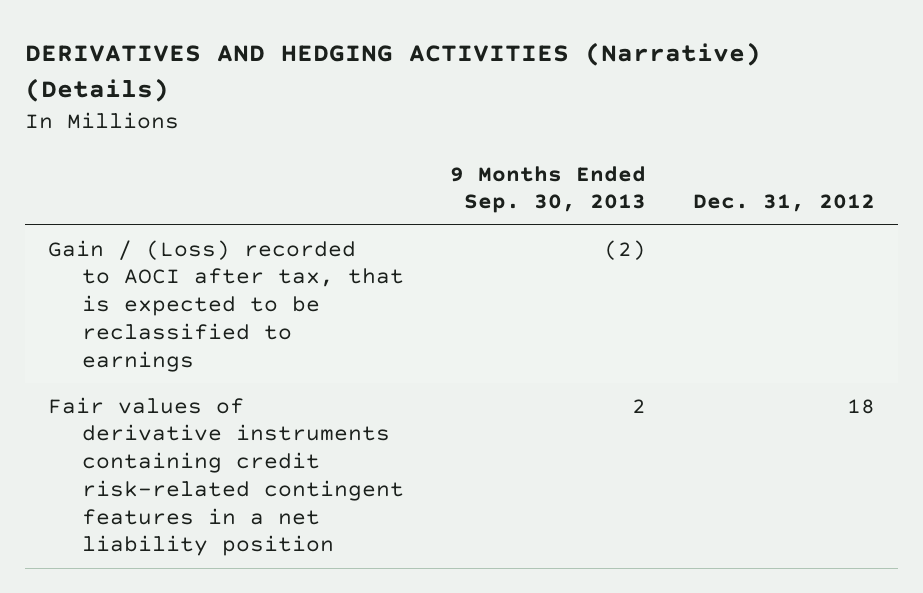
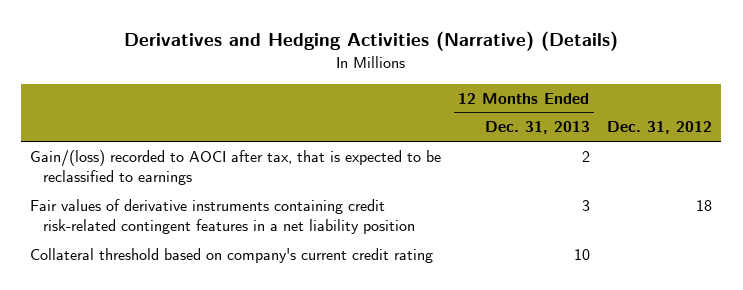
- DERIVATIVES AND HEDGING ACTIVITIES (Narrative) (Details)
+ Derivatives and Hedging Activities (Narrative) (Details)
- | 9 Months Ended Sep. 30, 2013 | Dec. 31, 2012
+ | 12 Months Ended Dec. 31, 2013 | Dec. 31, 2012
- Gain / (Loss) recorded to AOCI after tax, that is expected to be reclassified to earnings | (2) |
+ Gain/(loss) recorded to AOCI after tax, that is expected to be reclassified to earnings | 2 |
+ Collateral threshold based on company's current credit rating | 10 |

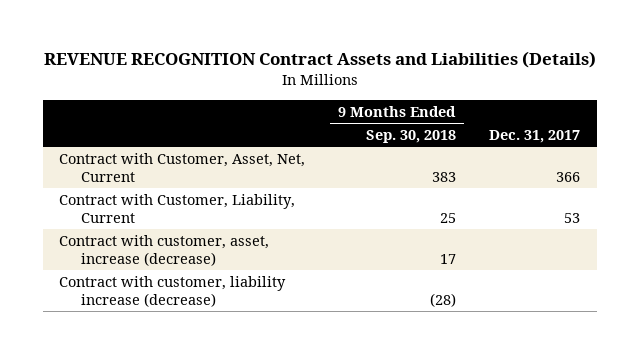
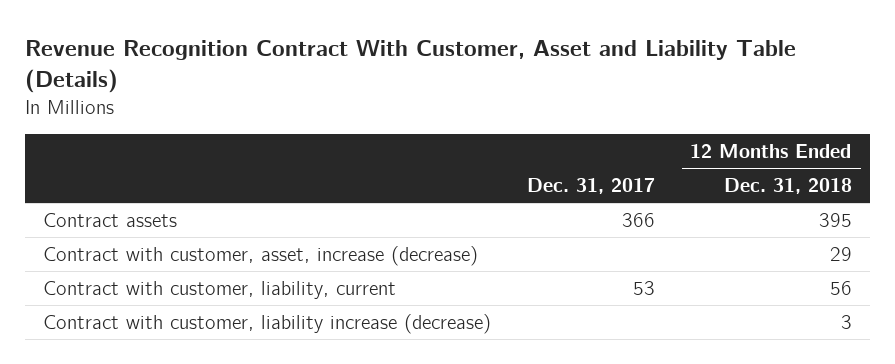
- REVENUE RECOGNITION Contract Assets and Liabilities (Details)
+ Revenue Recognition Contract With Customer, Asset and Liability Table (Details)
- | 9 Months Ended Sep. 30, 2018 | Dec. 31, 2017
+ | Dec. 31, 2017 | 12 Months Ended Dec. 31, 2018
- Contract with Customer, Asset, Net, Current | 383 | 366
- Contract with Customer, Liability, Current | 25 | 53
+ Contract assets | 366 | 395
+ Contract with customer, liability, current | 53 | 56

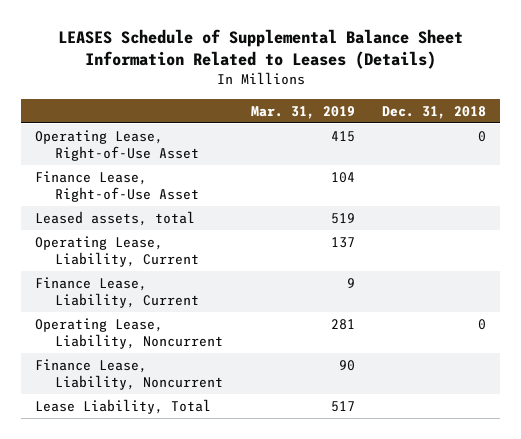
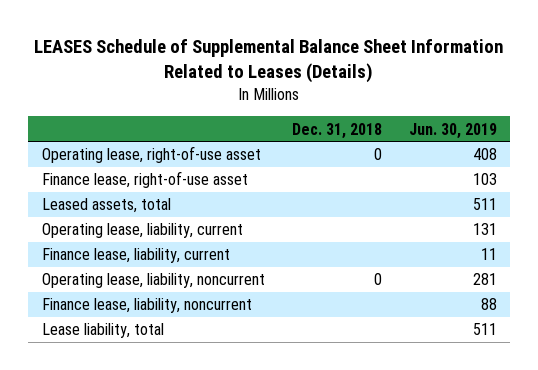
- | Mar. 31, 2019 | Dec. 31, 2018
+ | Dec. 31, 2018 | Jun. 30, 2019
- Operating Lease, Right-of-Use Asset | 415 | 0
- Finance Lease, Right-of-Use Asset | 104 |
+ Operating lease, right-of-use asset | 0 | 408
+ Finance lease, right-of-use asset | | 103
- Operating Lease, Liability, Current | 137 |
- Finance Lease, Liability, Current | 9 |
- Operating Lease, Liability, Noncurrent | 281 | 0
- Finance Lease, Liability, Noncurrent | 90 |
- Lease Liability, Total | 517 |
+ Operating lease, liability, current | | 131
+ Finance lease, liability, current | | 11
+ Operating lease, liability, noncurrent | 0 | 281
+ Finance lease, liability, noncurrent | | 88
+ Lease liability, total | | 511

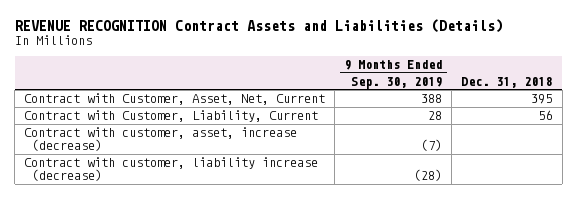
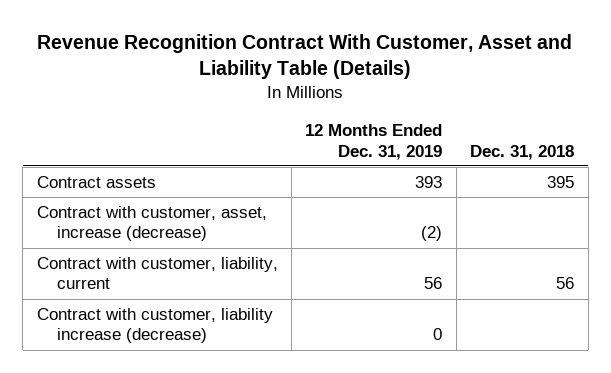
- REVENUE RECOGNITION Contract Assets and Liabilities (Details)
+ Revenue Recognition Contract With Customer, Asset and Liability Table (Details)
- | 9 Months Ended Sep. 30, 2019 | Dec. 31, 2018
+ | 12 Months Ended Dec. 31, 2019 | Dec. 31, 2018
- Contract with Customer, Asset, Net, Current | 388 | 395
- Contract with Customer, Liability, Current | 28 | 56
+ Contract assets | 393 | 395
+ Contract with customer, liability, current | 56 | 56

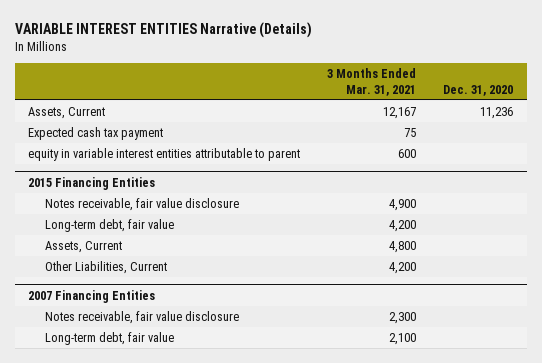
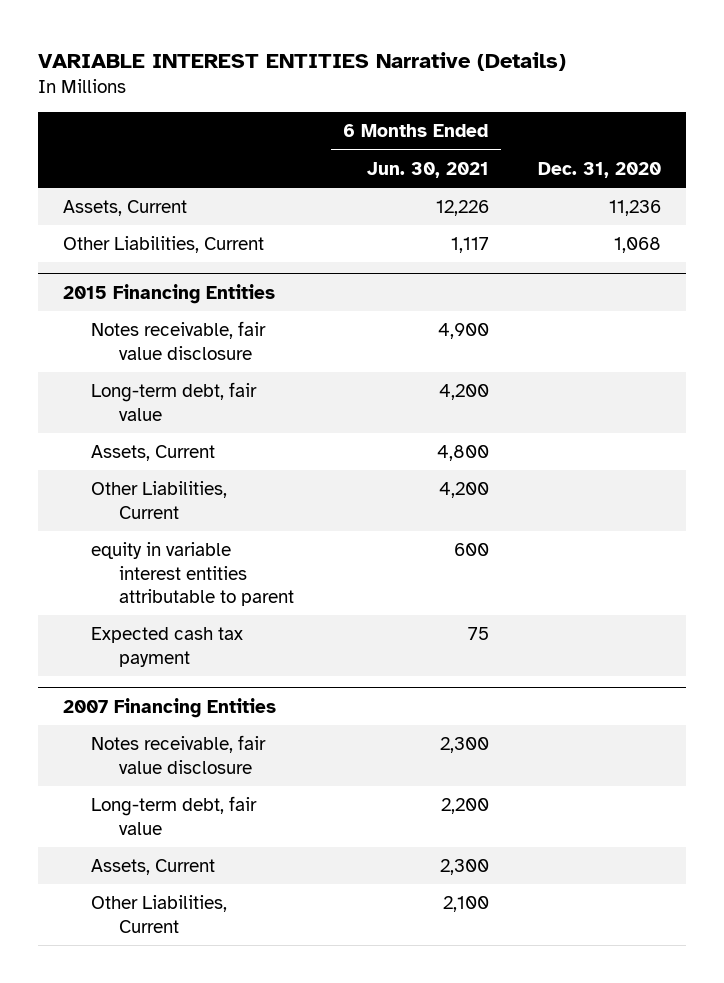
- | 3 Months Ended Mar. 31, 2021 | Dec. 31, 2020
+ | 6 Months Ended Jun. 30, 2021 | Dec. 31, 2020
- Expected cash tax payment | 75 |
- equity in variable interest entities attributable to parent | 600 |
+ Other Liabilities, Current | 1,117 | 1,068
@ 2015 Financing Entities
+ equity in variable interest entities attributable to parent | 600 |
+ Expected cash tax payment | 75 |
@ 2007 Financing Entities
+ Assets, Current | 2,300 |
+ Other Liabilities, Current | 2,100 |

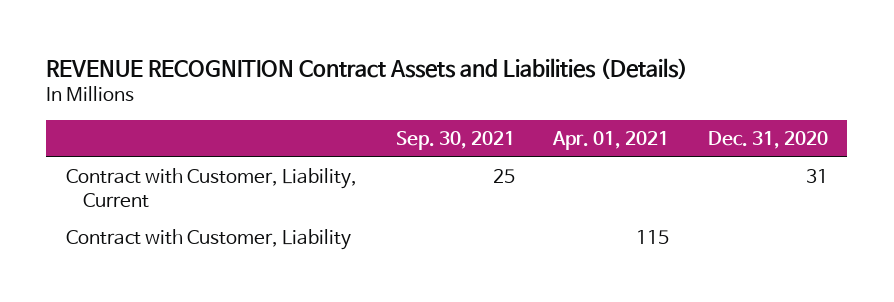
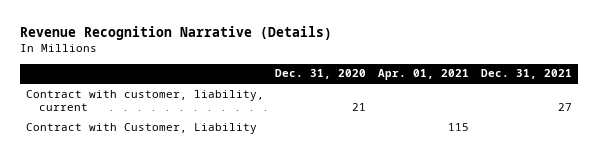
- REVENUE RECOGNITION Contract Assets and Liabilities (Details)
+ Revenue Recognition Narrative (Details)
- | Sep. 30, 2021 | Apr. 01, 2021 | Dec. 31, 2020
+ | Dec. 31, 2020 | Apr. 01, 2021 | Dec. 31, 2021
- Contract with Customer, Liability, Current | 25 | | 31
+ Contract with customer, liability, current | 21 | | 27

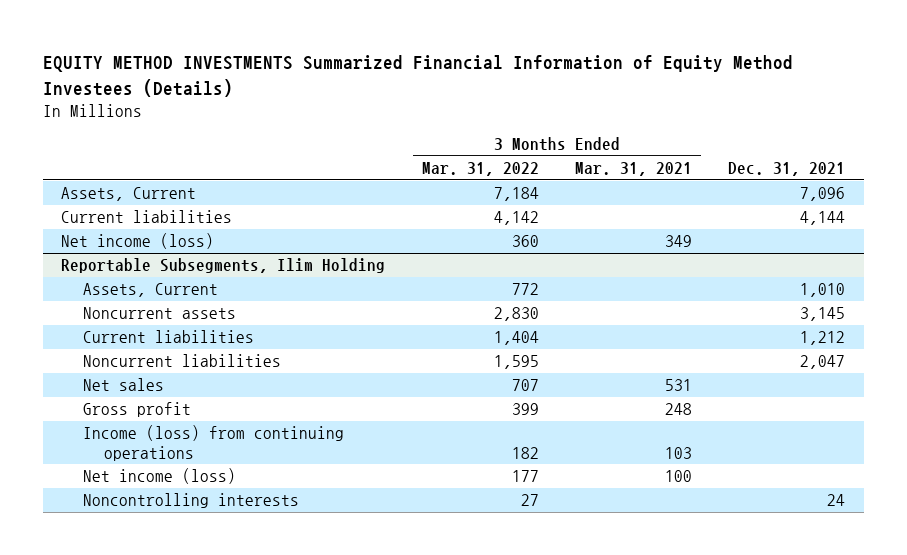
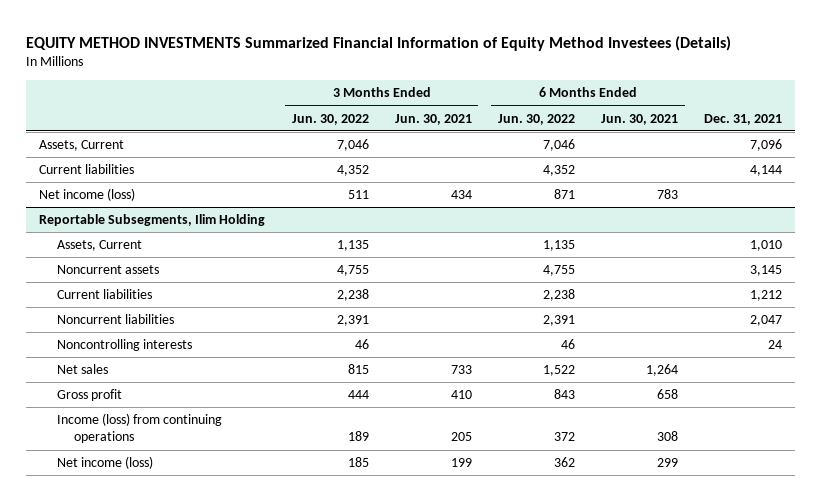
- | 3 Months Ended Mar. 31, 2022 | 3 Months Ended Mar. 31, 2021 | Dec. 31, 2021
+ | 3 Months Ended Jun. 30, 2022 | 3 Months Ended Jun. 30, 2021 | 6 Months Ended Jun. 30, 2022 | 6 Months Ended Jun. 30, 2021 | Dec. 31, 2021
@ Reportable Subsegments, Ilim Holding
moved up: Noncontrolling interests | 46 | | 46 | | 24

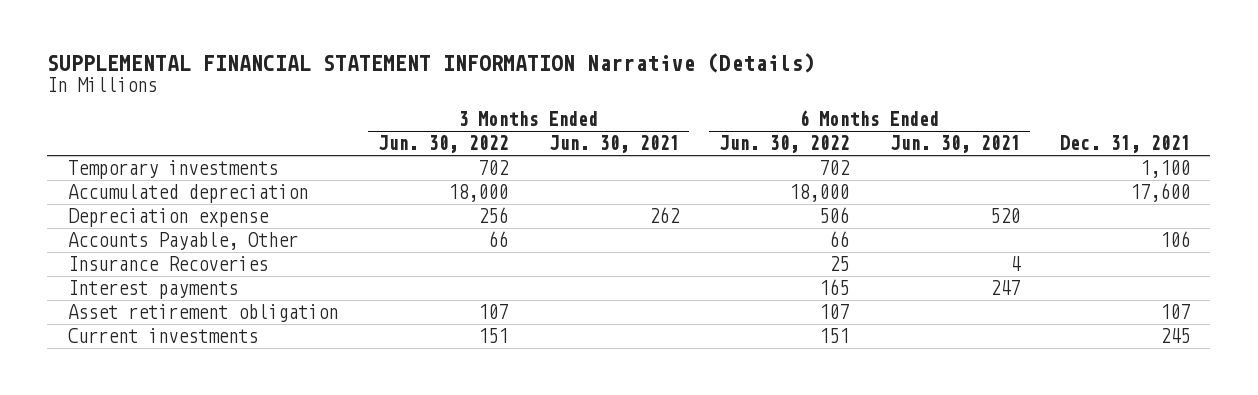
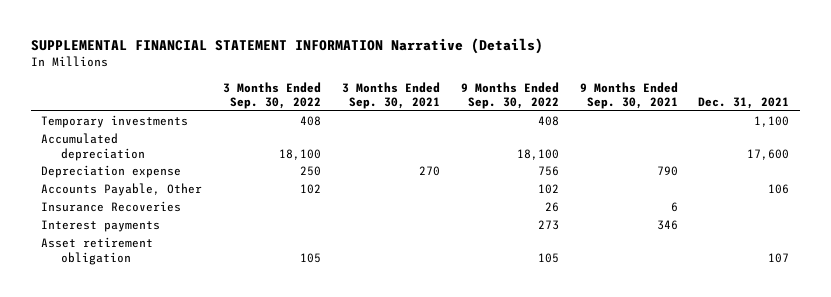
- | 3 Months Ended Jun. 30, 2022 | 3 Months Ended Jun. 30, 2021 | 6 Months Ended Jun. 30, 2022 | 6 Months Ended Jun. 30, 2021 | Dec. 31, 2021
+ | 3 Months Ended Sep. 30, 2022 | 3 Months Ended Sep. 30, 2021 | 9 Months Ended Sep. 30, 2022 | 9 Months Ended Sep. 30, 2021 | Dec. 31, 2021
- Current investments | 151 | | 151 | | 245

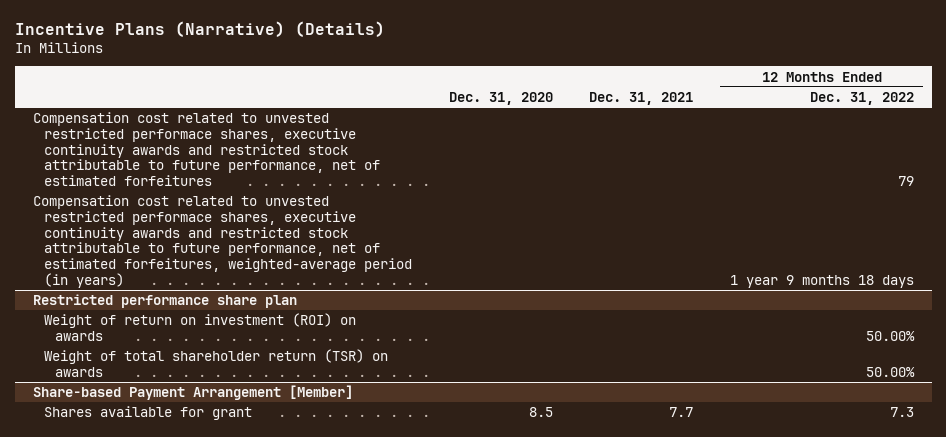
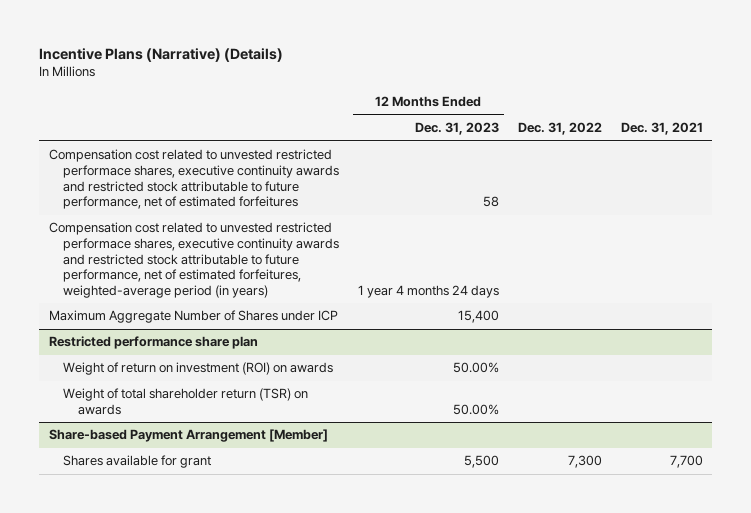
- | Dec. 31, 2020 | Dec. 31, 2021 | 12 Months Ended Dec. 31, 2022
+ | 12 Months Ended Dec. 31, 2023 | Dec. 31, 2022 | Dec. 31, 2021
+ Maximum Aggregate Number of Shares under ICP | 15,400 | |
@ Share-based Payment Arrangement [Member]
- Shares available for grant | 8.5 | 7.7 | 7.3
+ Shares available for grant | 5,500 | 7,300 | 7,700

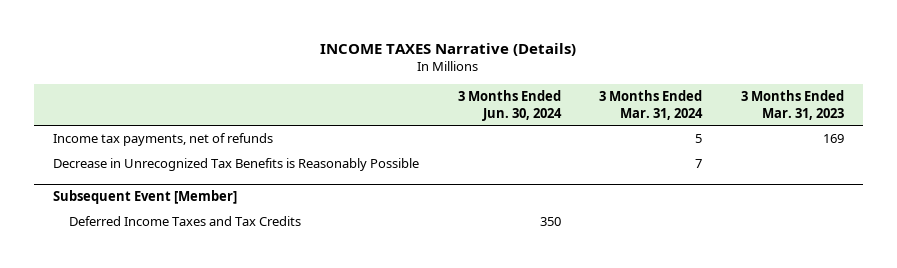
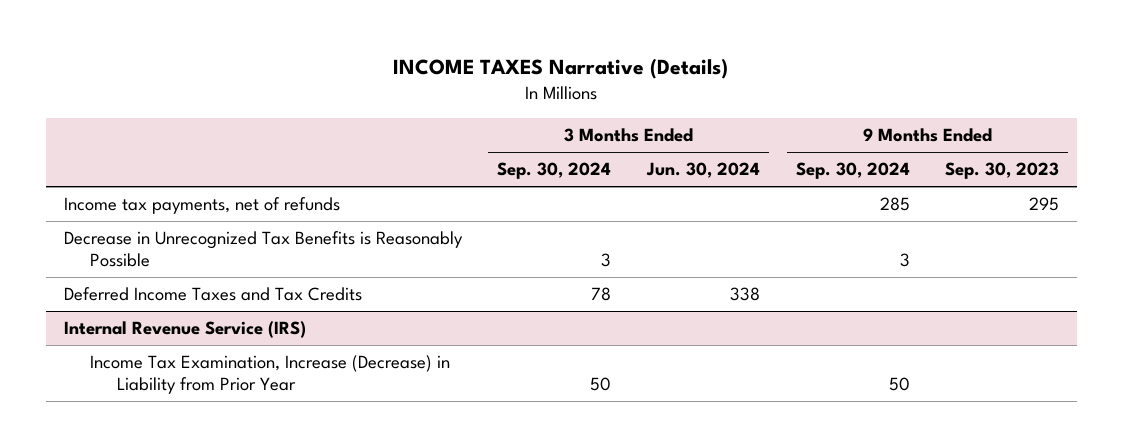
- | 3 Months Ended Jun. 30, 2024 | 3 Months Ended Mar. 31, 2024 | 3 Months Ended Mar. 31, 2023
+ | 3 Months Ended Sep. 30, 2024 | 3 Months Ended Jun. 30, 2024 | 9 Months Ended Sep. 30, 2024 | 9 Months Ended Sep. 30, 2023
- Subsequent Event [Member]
- Deferred Income Taxes and Tax Credits | 350 | |
+ Deferred Income Taxes and Tax Credits | 78 | 338 | |
+ Internal Revenue Service (IRS)
+ Income Tax Examination, Increase (Decrease) in Liability from Prior Year | 50 | | 50 |

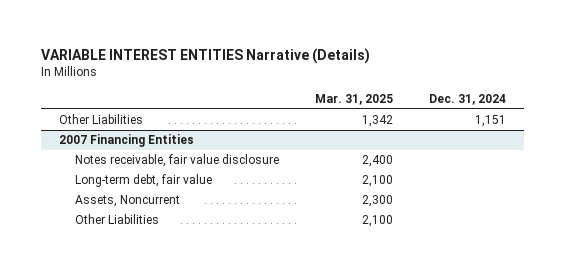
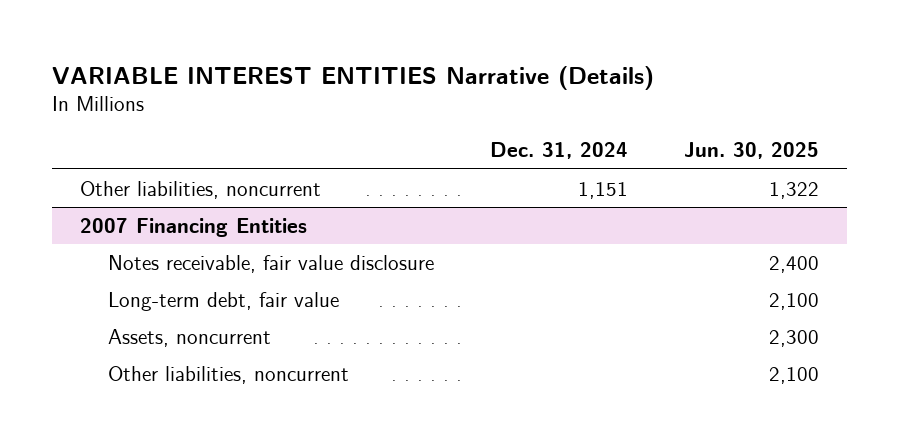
- | Mar. 31, 2025 | Dec. 31, 2024
+ | Dec. 31, 2024 | Jun. 30, 2025
- Other Liabilities | 1,342 | 1,151
+ Other liabilities, noncurrent | 1,151 | 1,322
@ 2007 Financing Entities
- Assets, Noncurrent | 2,300 |
- Other Liabilities | 2,100 |
+ Assets, noncurrent | | 2,300
+ Other liabilities, noncurrent | | 2,100

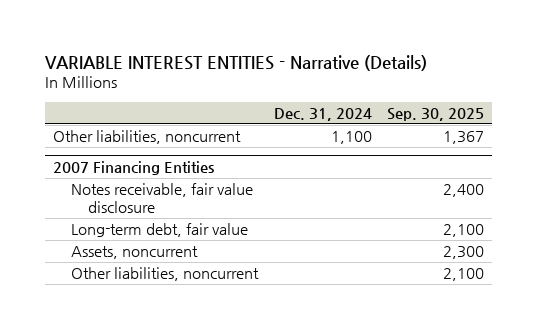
- VARIABLE INTEREST ENTITIES Narrative (Details)
+ VARIABLE INTEREST ENTITIES - Narrative (Details)
- | Dec. 31, 2024 | Jun. 30, 2025
+ | Dec. 31, 2024 | Sep. 30, 2025
- Other liabilities, noncurrent | 1,151 | 1,322
+ Other liabilities, noncurrent | 1,100 | 1,367

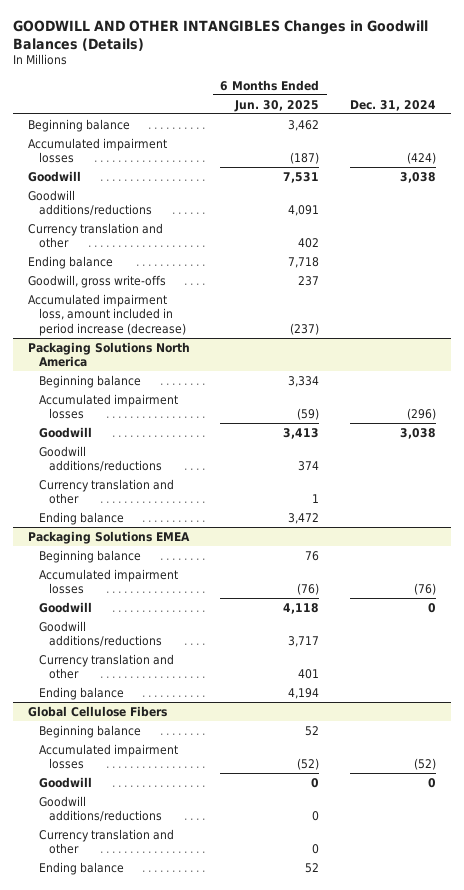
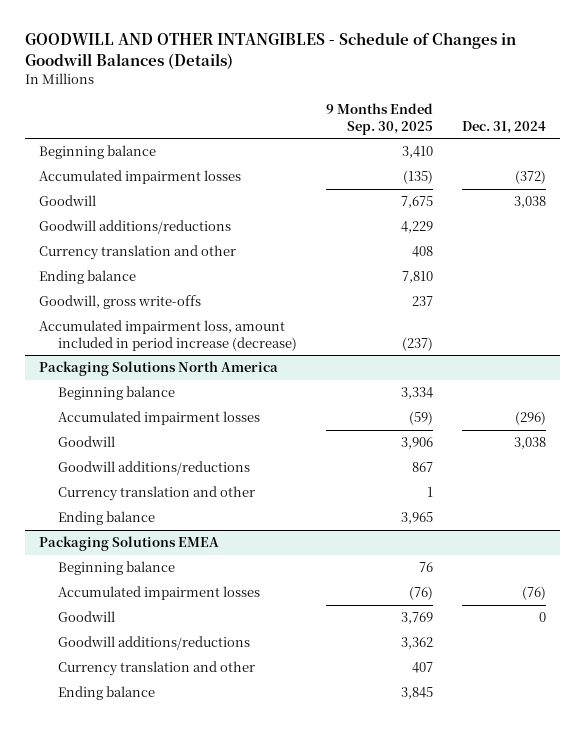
- GOODWILL AND OTHER INTANGIBLES Changes in Goodwill Balances (Details)
+ GOODWILL AND OTHER INTANGIBLES - Schedule of Changes in Goodwill Balances (Details)
- | 6 Months Ended Jun. 30, 2025 | Dec. 31, 2024
+ | 9 Months Ended Sep. 30, 2025 | Dec. 31, 2024
- Accumulated impairment losses | (187) | (424)
+ Accumulated impairment losses | (135) | (372)
- Global Cellulose Fibers
- Beginning balance | 52 |
- Accumulated impairment losses | (52) | (52)
- Goodwill | 0 | 0
- Goodwill additions/reductions | 0 |
- Currency translation and other | 0 |
- Ending balance | 52 |

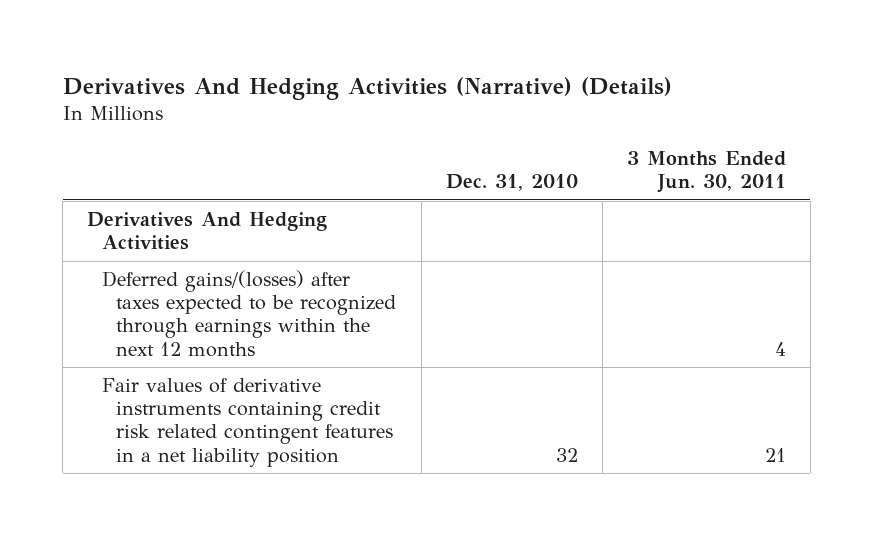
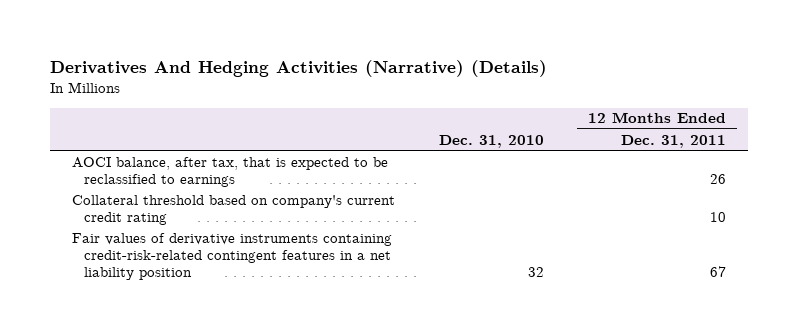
- | Dec. 31, 2010 | 3 Months Ended Jun. 30, 2011
+ | Dec. 31, 2010 | 12 Months Ended Dec. 31, 2011
- Derivatives And Hedging Activities
- Deferred gains/(losses) after taxes expected to be recognized through earnings within the next 12 months | | 4
- Fair values of derivative instruments containing credit risk related contingent features in a net liability position | 32 | 21
+ AOCI balance, after tax, that is expected to be reclassified to earnings | | 26
+ Collateral threshold based on company's current credit rating | | 10
+ Fair values of derivative instruments containing credit-risk-related contingent features in a net liability position | 32 | 67

